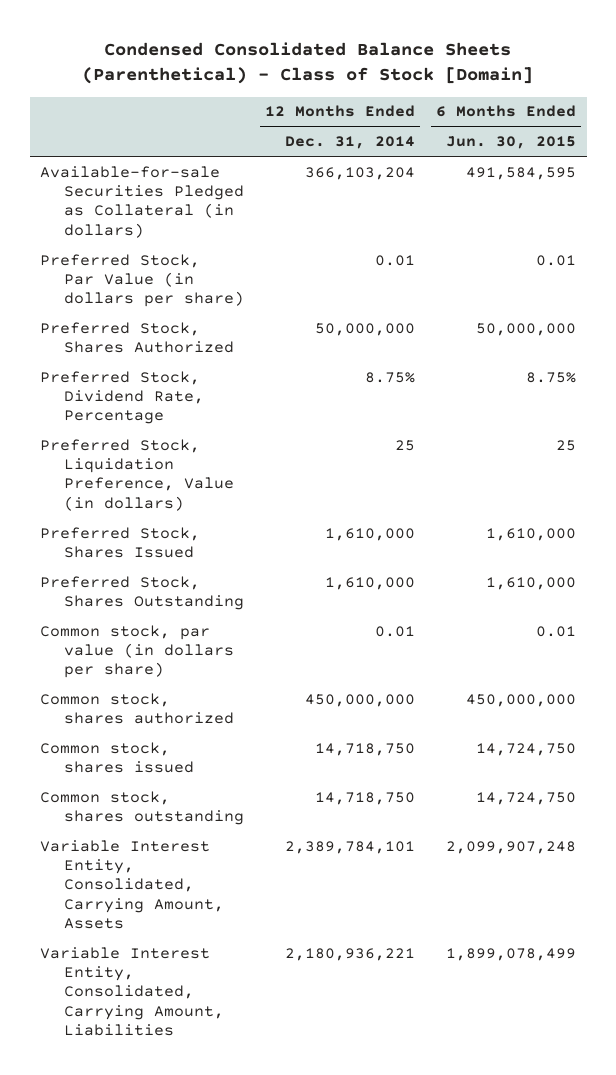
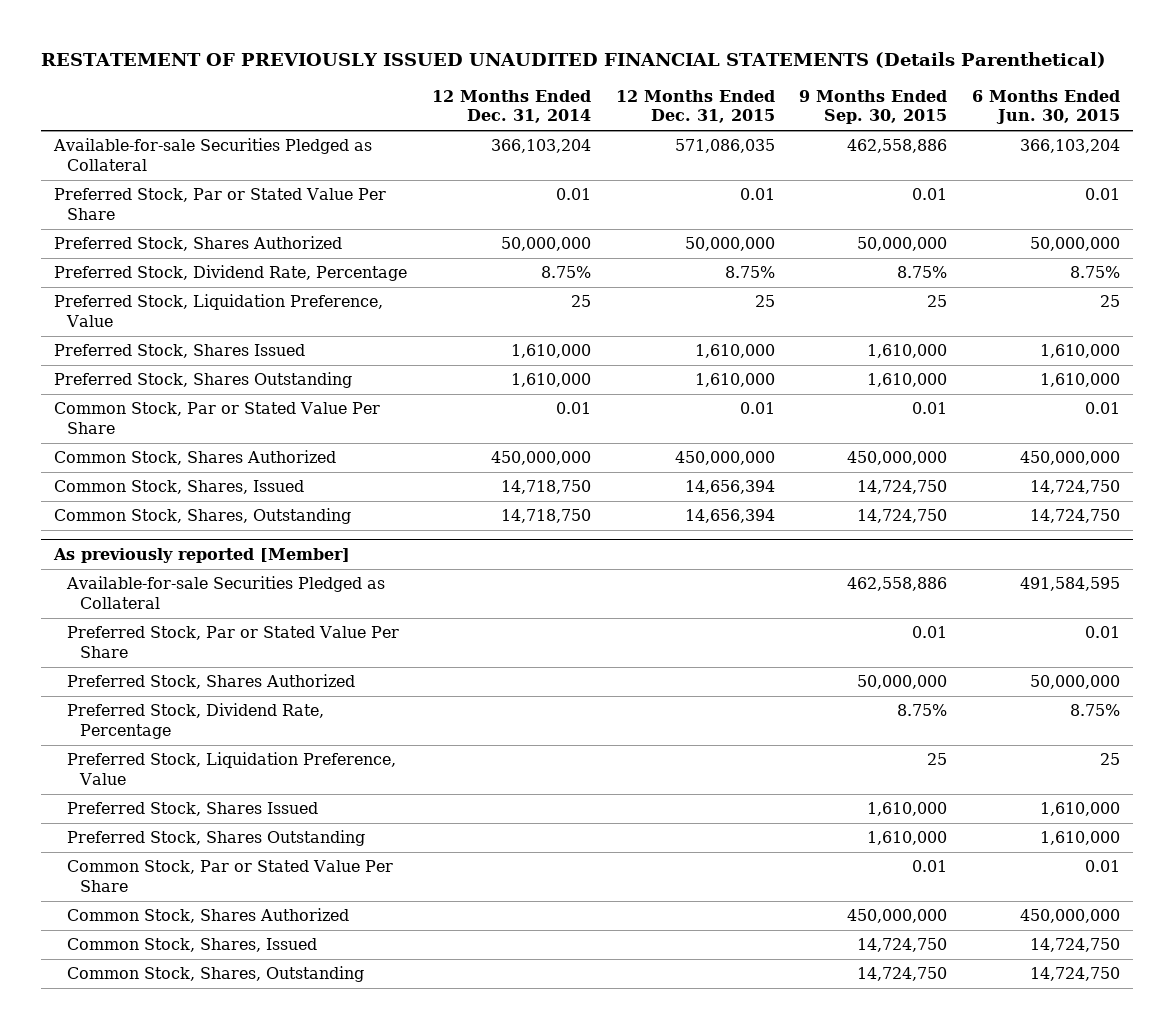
- Condensed Consolidated Balance Sheets (Parenthetical) - Class of Stock [Domain]
+ RESTATEMENT OF PREVIOUSLY ISSUED UNAUDITED FINANCIAL STATEMENTS (Details Parenthetical)
- | 12 Months Ended Dec. 31, 2014 | 6 Months Ended Jun. 30, 2015
+ | 12 Months Ended Dec. 31, 2014 | 12 Months Ended Dec. 31, 2015 | 9 Months Ended Sep. 30, 2015 | 6 Months Ended Jun. 30, 2015
- Available-for-sale Securities Pledged as Collateral (in dollars) | 366,103,204 | 491,584,595
- Preferred Stock, Par Value (in dollars per share) | 0.01 | 0.01
+ Available-for-sale Securities Pledged as Collateral | 366,103,204 | 571,086,035 | 462,558,886 | 366,103,204
+ Preferred Stock, Par or Stated Value Per Share | 0.01 | 0.01 | 0.01 | 0.01
- Preferred Stock, Liquidation Preference, Value (in dollars) | 25 | 25
+ Preferred Stock, Liquidation Preference, Value | 25 | 25 | 25 | 25
- Common stock, par value (in dollars per share) | 0.01 | 0.01
- Common stock, shares authorized | 450,000,000 | 450,000,000
- Common stock, shares issued | 14,718,750 | 14,724,750
- Common stock, shares outstanding | 14,718,750 | 14,724,750
- Variable Interest Entity, Consolidated, Carrying Amount, Assets | 2,389,784,101 | 2,099,907,248
- Variable Interest Entity, Consolidated, Carrying Amount, Liabilities | 2,180,936,221 | 1,899,078,499
+ Common Stock, Par or Stated Value Per Share | 0.01 | 0.01 | 0.01 | 0.01
+ Common Stock, Shares Authorized | 450,000,000 | 450,000,000 | 450,000,000 | 450,000,000
+ Common Stock, Shares, Issued | 14,718,750 | 14,656,394 | 14,724,750 | 14,724,750
+ Common Stock, Shares, Outstanding | 14,718,750 | 14,656,394 | 14,724,750 | 14,724,750
+ As previously reported [Member]
+ Available-for-sale Securities Pledged as Collateral | | | 462,558,886 | 491,584,595
+ Preferred Stock, Par or Stated Value Per Share | | | 0.01 | 0.01
+ Preferred Stock, Shares Authorized | | | 50,000,000 | 50,000,000
+ Preferred Stock, Dividend Rate, Percentage | | | 8.75% | 8.75%
+ Preferred Stock, Liquidation Preference, Value | | | 25 | 25
+ Preferred Stock, Shares Issued | | | 1,610,000 | 1,610,000
+ Preferred Stock, Shares Outstanding | | | 1,610,000 | 1,610,000
+ Common Stock, Par or Stated Value Per Share | | | 0.01 | 0.01
+ Common Stock, Shares Authorized | | | 450,000,000 | 450,000,000
+ Common Stock, Shares, Issued | | | 14,724,750 | 14,724,750
+ Common Stock, Shares, Outstanding | | | 14,724,750 | 14,724,750

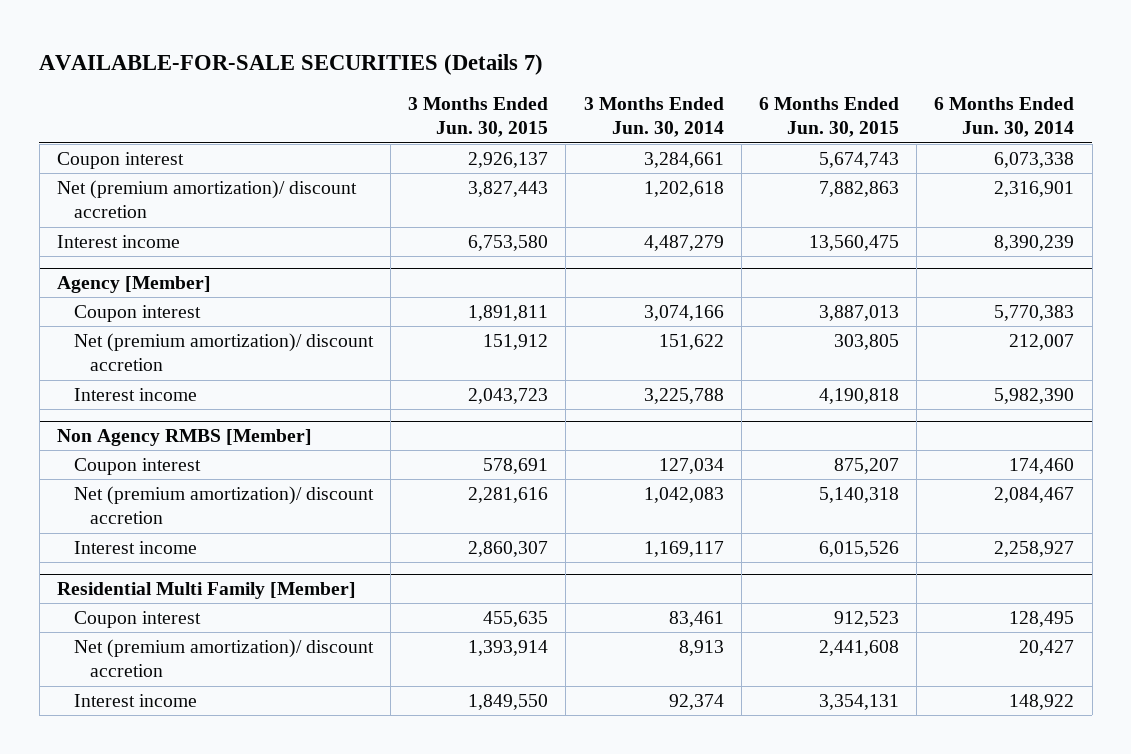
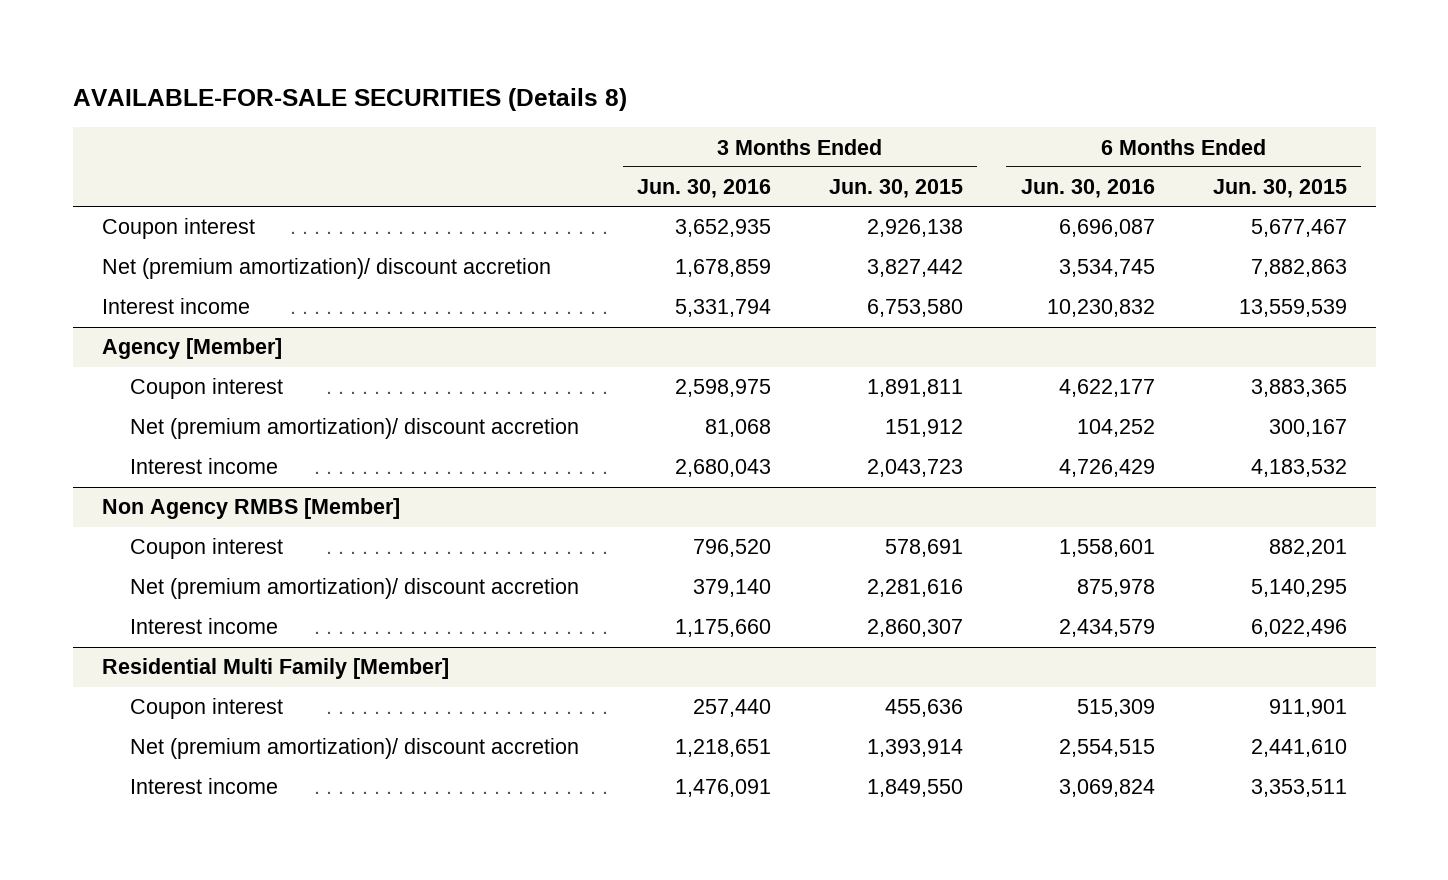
- AVAILABLE-FOR-SALE SECURITIES (Details 7)
+ AVAILABLE-FOR-SALE SECURITIES (Details 8)
- | 3 Months Ended Jun. 30, 2015 | 3 Months Ended Jun. 30, 2014 | 6 Months Ended Jun. 30, 2015 | 6 Months Ended Jun. 30, 2014
+ | 3 Months Ended Jun. 30, 2016 | 3 Months Ended Jun. 30, 2015 | 6 Months Ended Jun. 30, 2016 | 6 Months Ended Jun. 30, 2015
- Coupon interest | 2,926,137 | 3,284,661 | 5,674,743 | 6,073,338
- Net (premium amortization)/ discount accretion | 3,827,443 | 1,202,618 | 7,882,863 | 2,316,901
- Interest income | 6,753,580 | 4,487,279 | 13,560,475 | 8,390,239
+ Coupon interest | 3,652,935 | 2,926,138 | 6,696,087 | 5,677,467
+ Net (premium amortization)/ discount accretion | 1,678,859 | 3,827,442 | 3,534,745 | 7,882,863
+ Interest income | 5,331,794 | 6,753,580 | 10,230,832 | 13,559,539
@ Agency [Member]
- Coupon interest | 1,891,811 | 3,074,166 | 3,887,013 | 5,770,383
- Net (premium amortization)/ discount accretion | 151,912 | 151,622 | 303,805 | 212,007
- Interest income | 2,043,723 | 3,225,788 | 4,190,818 | 5,982,390
+ Coupon interest | 2,598,975 | 1,891,811 | 4,622,177 | 3,883,365
+ Net (premium amortization)/ discount accretion | 81,068 | 151,912 | 104,252 | 300,167
+ Interest income | 2,680,043 | 2,043,723 | 4,726,429 | 4,183,532
@ Non Agency RMBS [Member]
- Coupon interest | 578,691 | 127,034 | 875,207 | 174,460
- Net (premium amortization)/ discount accretion | 2,281,616 | 1,042,083 | 5,140,318 | 2,084,467
- Interest income | 2,860,307 | 1,169,117 | 6,015,526 | 2,258,927
+ Coupon interest | 796,520 | 578,691 | 1,558,601 | 882,201
+ Net (premium amortization)/ discount accretion | 379,140 | 2,281,616 | 875,978 | 5,140,295
+ Interest income | 1,175,660 | 2,860,307 | 2,434,579 | 6,022,496
@ Residential Multi Family [Member]
- Coupon interest | 455,635 | 83,461 | 912,523 | 128,495
- Net (premium amortization)/ discount accretion | 1,393,914 | 8,913 | 2,441,608 | 20,427
- Interest income | 1,849,550 | 92,374 | 3,354,131 | 148,922
+ Coupon interest | 257,440 | 455,636 | 515,309 | 911,901
+ Net (premium amortization)/ discount accretion | 1,218,651 | 1,393,914 | 2,554,515 | 2,441,610
+ Interest income | 1,476,091 | 1,849,550 | 3,069,824 | 3,353,511

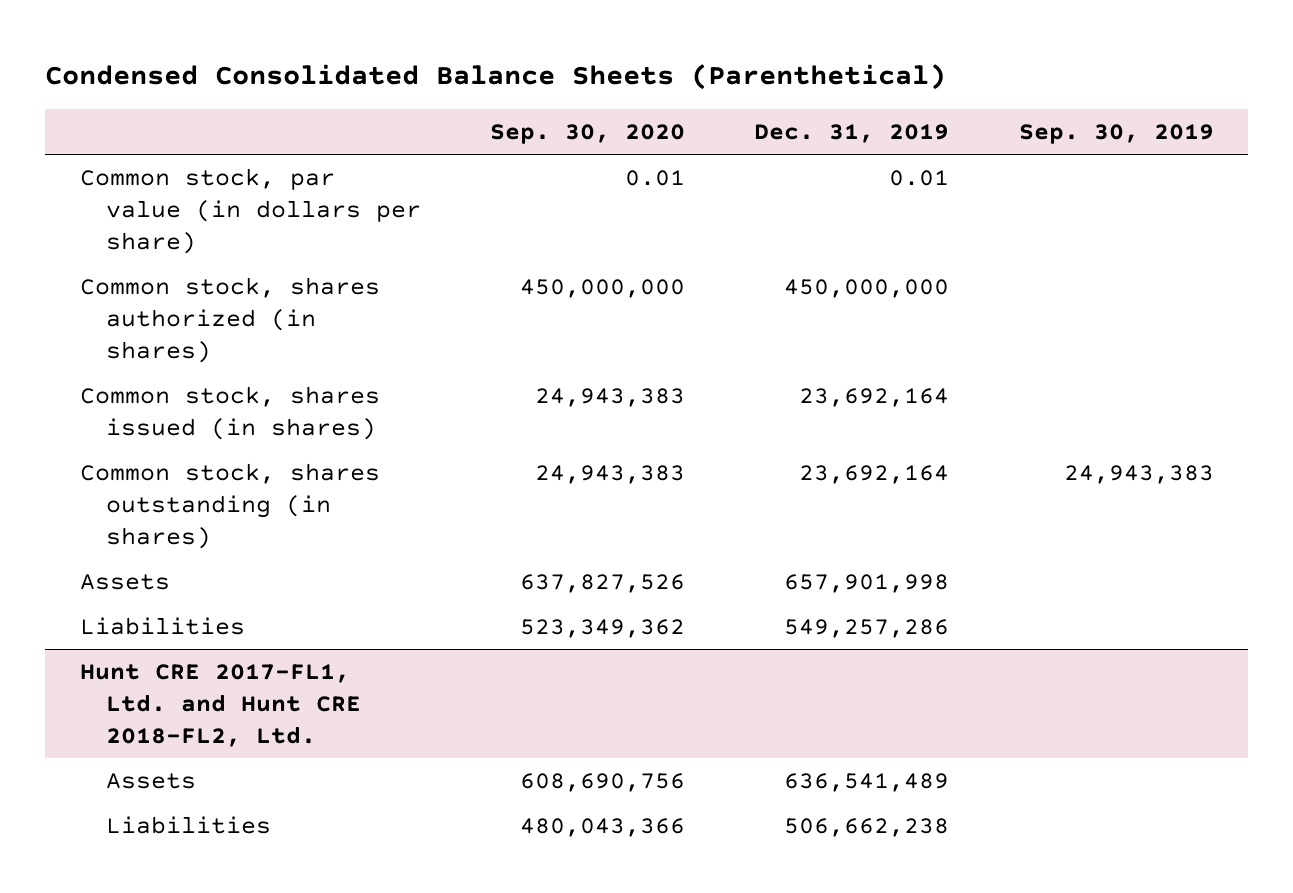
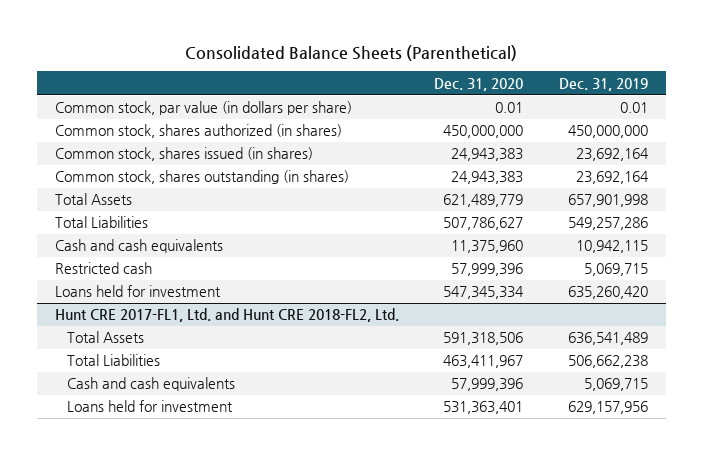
- Condensed Consolidated Balance Sheets (Parenthetical)
+ Consolidated Balance Sheets (Parenthetical)
- | Sep. 30, 2020 | Dec. 31, 2019 | Sep. 30, 2019
+ | Dec. 31, 2020 | Dec. 31, 2019
- Assets | 637,827,526 | 657,901,998 |
- Liabilities | 523,349,362 | 549,257,286 |
+ Total Assets | 621,489,779 | 657,901,998
+ Total Liabilities | 507,786,627 | 549,257,286
+ Cash and cash equivalents | 11,375,960 | 10,942,115
+ Restricted cash | 57,999,396 | 5,069,715
+ Loans held for investment | 547,345,334 | 635,260,420
@ Hunt CRE 2017-FL1, Ltd. and Hunt CRE 2018-FL2, Ltd.
- Assets | 608,690,756 | 636,541,489 |
- Liabilities | 480,043,366 | 506,662,238 |
+ Total Assets | 591,318,506 | 636,541,489
+ Total Liabilities | 463,411,967 | 506,662,238
+ Cash and cash equivalents | 57,999,396 | 5,069,715
+ Loans held for investment | 531,363,401 | 629,157,956

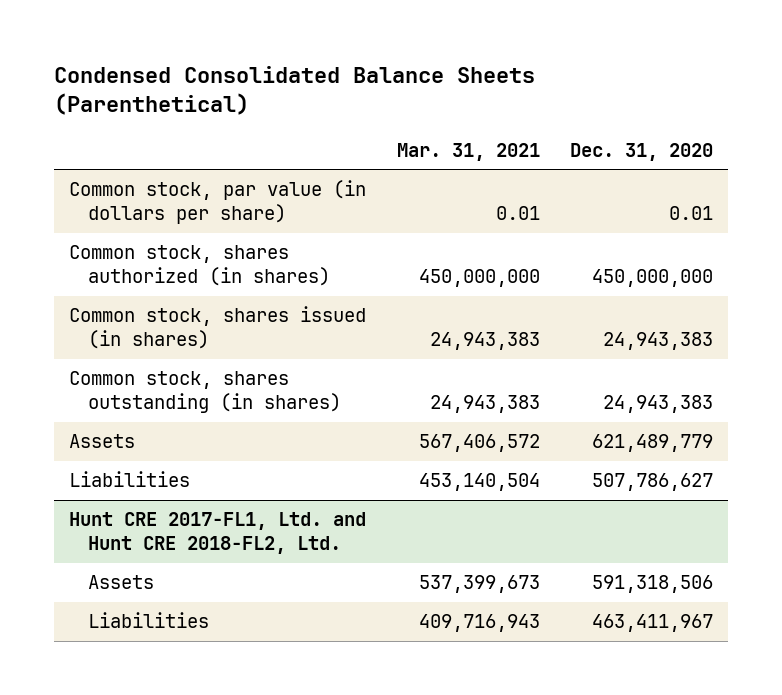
- Consolidated Balance Sheets (Parenthetical)
+ Condensed Consolidated Balance Sheets (Parenthetical)
- | Dec. 31, 2020 | Dec. 31, 2019
+ | Mar. 31, 2021 | Dec. 31, 2020
- Total Assets | 621,489,779 | 657,901,998
- Total Liabilities | 507,786,627 | 549,257,286
- Cash and cash equivalents | 11,375,960 | 10,942,115
- Restricted cash | 57,999,396 | 5,069,715
- Loans held for investment | 547,345,334 | 635,260,420
+ Assets | 567,406,572 | 621,489,779
+ Liabilities | 453,140,504 | 507,786,627
@ Hunt CRE 2017-FL1, Ltd. and Hunt CRE 2018-FL2, Ltd.
- Total Assets | 591,318,506 | 636,541,489
- Total Liabilities | 463,411,967 | 506,662,238
- Cash and cash equivalents | 57,999,396 | 5,069,715
- Loans held for investment | 531,363,401 | 629,157,956
+ Assets | 537,399,673 | 591,318,506
+ Liabilities | 409,716,943 | 463,411,967

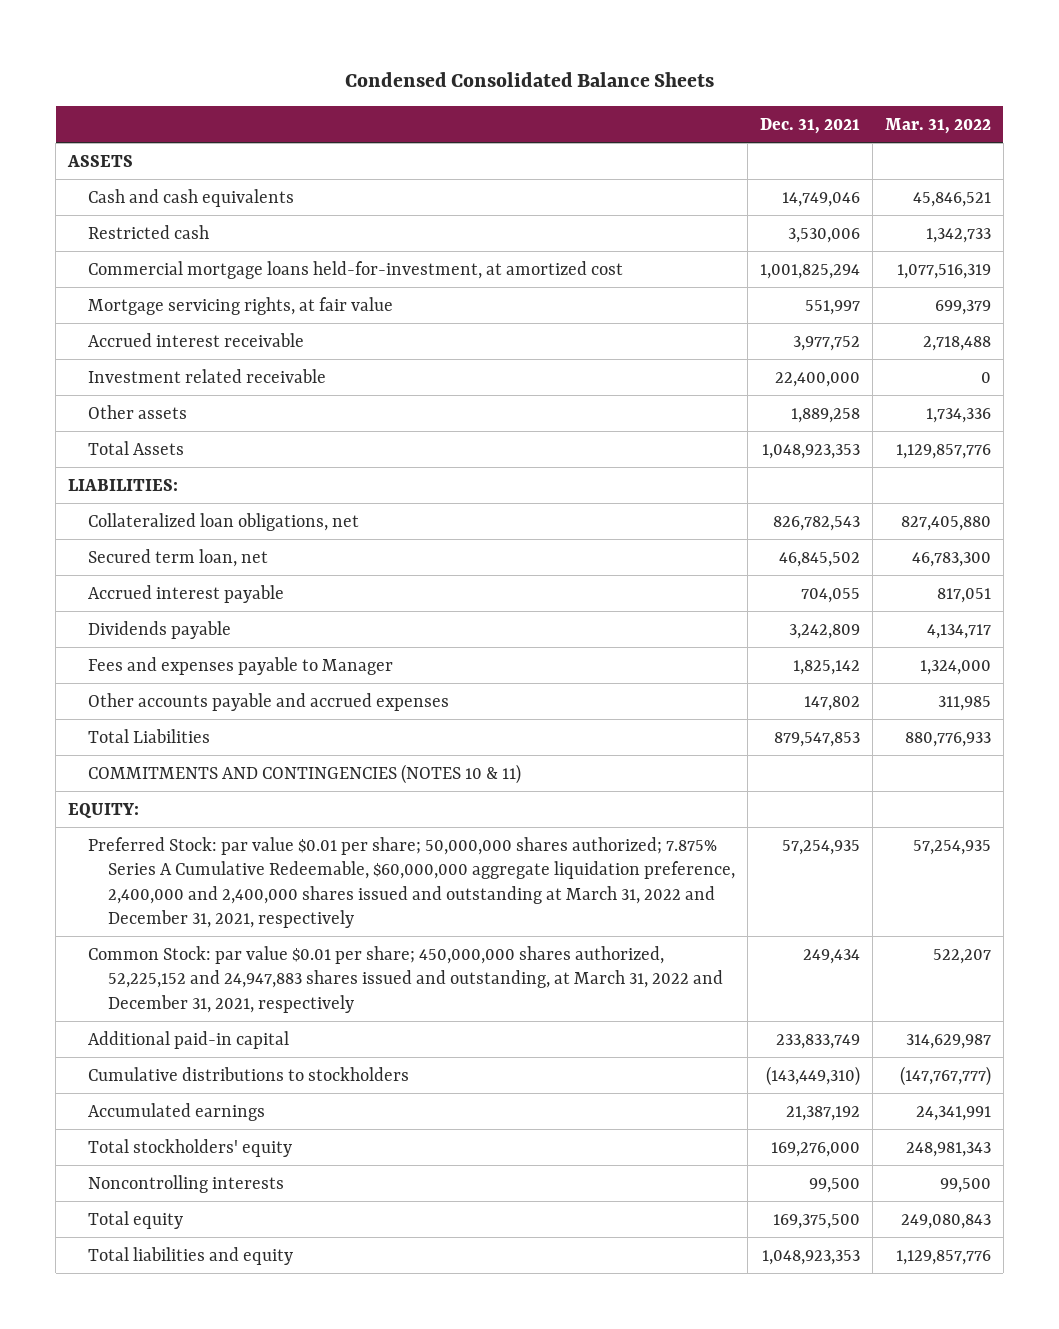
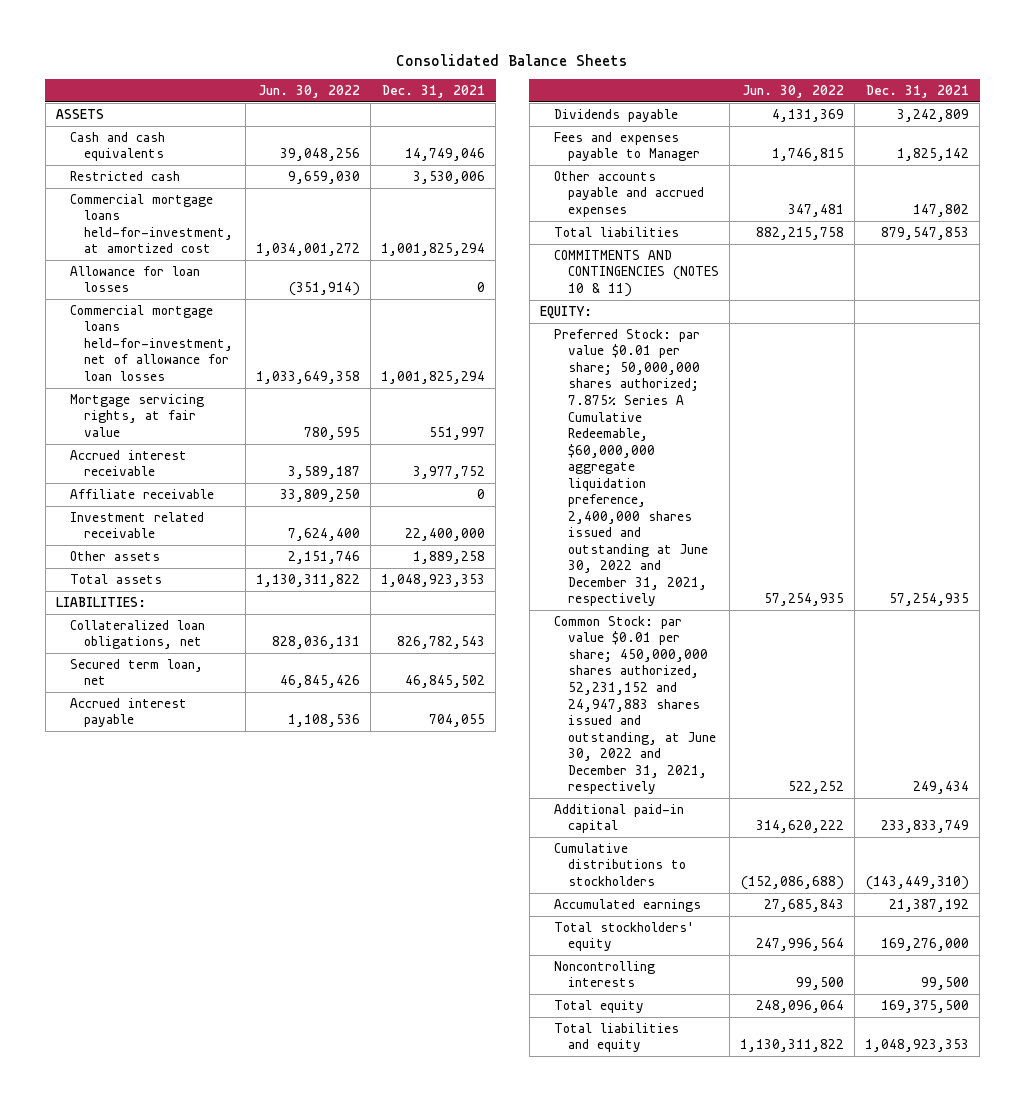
- Condensed Consolidated Balance Sheets
+ Consolidated Balance Sheets
- | Dec. 31, 2021 | Mar. 31, 2022
+ | Jun. 30, 2022 | Dec. 31, 2021
+ Allowance for loan losses | (351,914) | 0
+ Commercial mortgage loans held-for-investment, net of allowance for loan losses | 1,033,649,358 | 1,001,825,294
+ Affiliate receivable | 33,809,250 | 0
- Total Assets | 1,048,923,353 | 1,129,857,776
+ Total assets | 1,130,311,822 | 1,048,923,353
- Total Liabilities | 879,547,853 | 880,776,933
+ Total liabilities | 882,215,758 | 879,547,853
- Preferred Stock: par value $0.01 per share; 50,000,000 shares authorized; 7.875% Series A Cumulative Redeemable, $60,000,000 aggregate liquidation preference, 2,400,000 and 2,400,000 shares issued and outstanding at March 31, 2022 and December 31, 2021, respectively | 57,254,935 | 57,254,935
- Common Stock: par value $0.01 per share; 450,000,000 shares authorized, 52,225,152 and 24,947,883 shares issued and outstanding, at March 31, 2022 and December 31, 2021, respectively | 249,434 | 522,207
+ Preferred Stock: par value $0.01 per share; 50,000,000 shares authorized; 7.875% Series A Cumulative Redeemable, $60,000,000 aggregate liquidation preference, 2,400,000 shares issued and outstanding at June 30, 2022 and December 31, 2021, respectively | 57,254,935 | 57,254,935
+ Common Stock: par value $0.01 per share; 450,000,000 shares authorized, 52,231,152 and 24,947,883 shares issued and outstanding, at June 30, 2022 and December 31, 2021, respectively | 522,252 | 249,434

